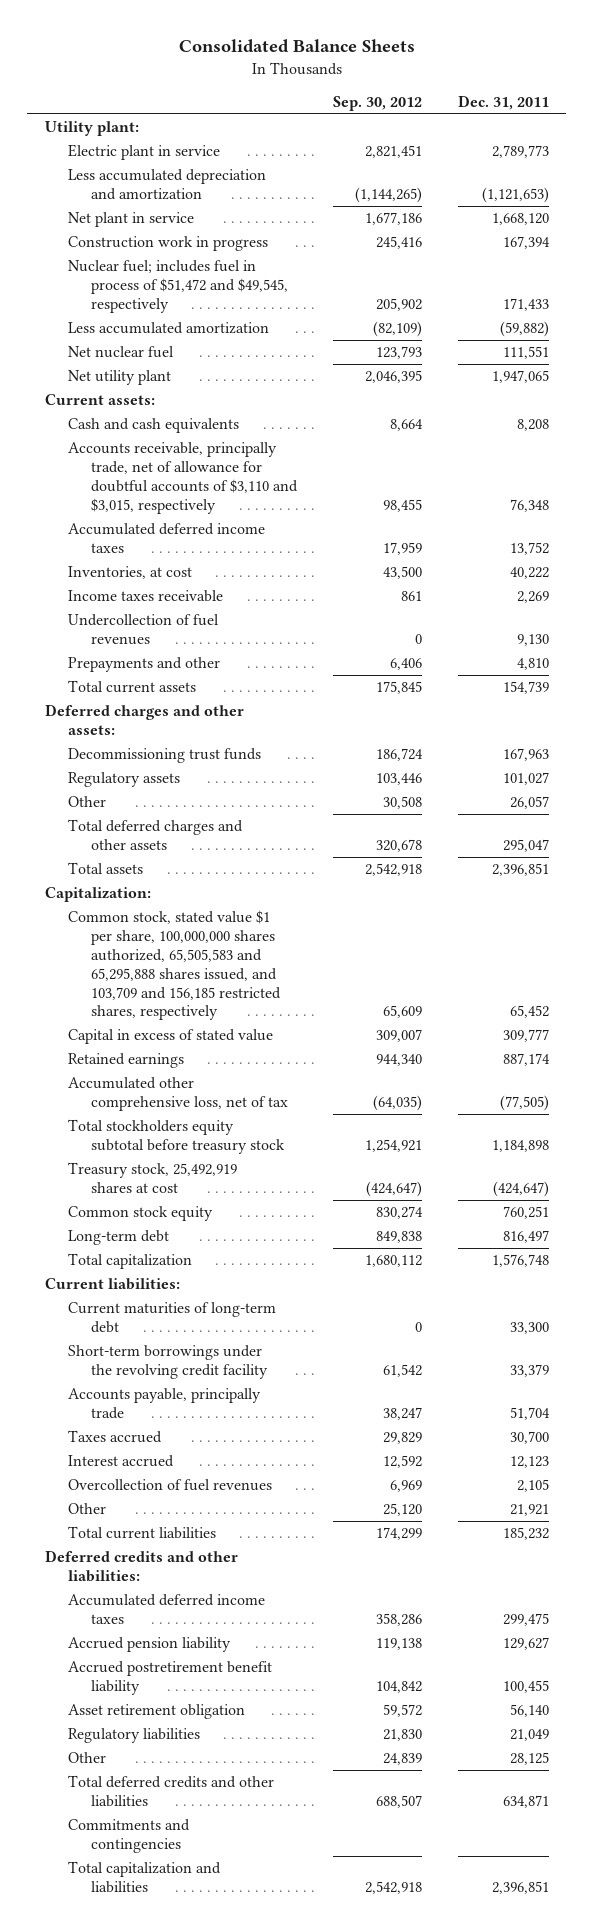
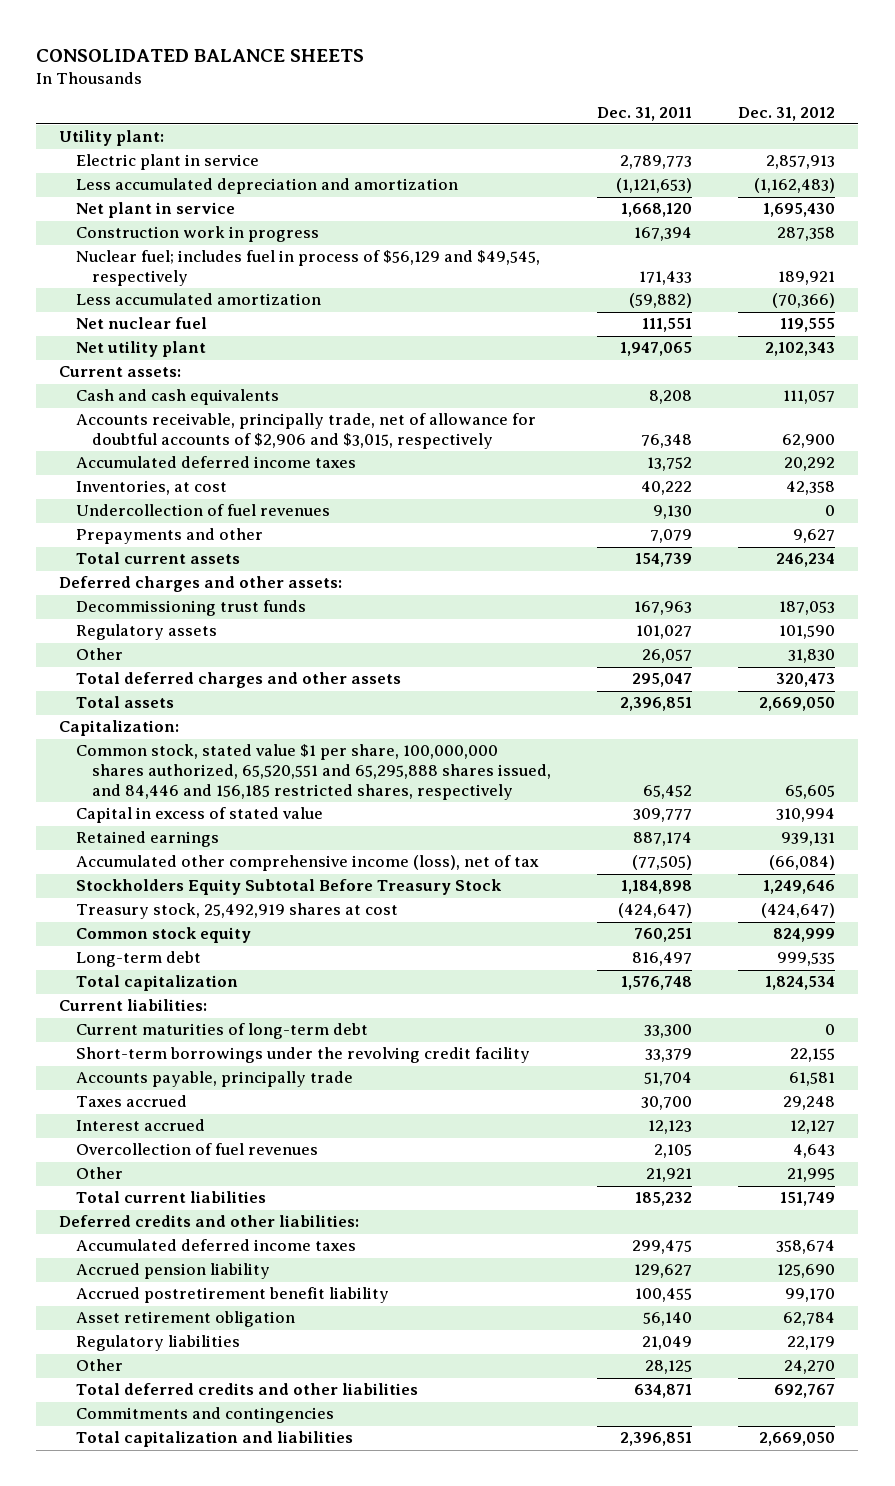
- Consolidated Balance Sheets
+ CONSOLIDATED BALANCE SHEETS
- | Sep. 30, 2012 | Dec. 31, 2011
+ | Dec. 31, 2011 | Dec. 31, 2012
- Nuclear fuel; includes fuel in process of $51,472 and $49,545, respectively | 205,902 | 171,433
+ Nuclear fuel; includes fuel in process of $56,129 and $49,545, respectively | 171,433 | 189,921
- Accounts receivable, principally trade, net of allowance for doubtful accounts of $3,110 and $3,015, respectively | 98,455 | 76,348
+ Accounts receivable, principally trade, net of allowance for doubtful accounts of $2,906 and $3,015, respectively | 76,348 | 62,900
- Income taxes receivable | 861 | 2,269
- Prepayments and other | 6,406 | 4,810
+ Prepayments and other | 7,079 | 9,627
- Common stock, stated value $1 per share, 100,000,000 shares authorized, 65,505,583 and 65,295,888 shares issued, and 103,709 and 156,185 restricted shares, respectively | 65,609 | 65,452
+ Common stock, stated value $1 per share, 100,000,000 shares authorized, 65,520,551 and 65,295,888 shares issued, and 84,446 and 156,185 restricted shares, respectively | 65,452 | 65,605
- Accumulated other comprehensive loss, net of tax | (64,035) | (77,505)
- Total stockholders equity subtotal before treasury stock | 1,254,921 | 1,184,898
+ Accumulated other comprehensive income (loss), net of tax | (77,505) | (66,084)
+ Stockholders Equity Subtotal Before Treasury Stock | 1,184,898 | 1,249,646

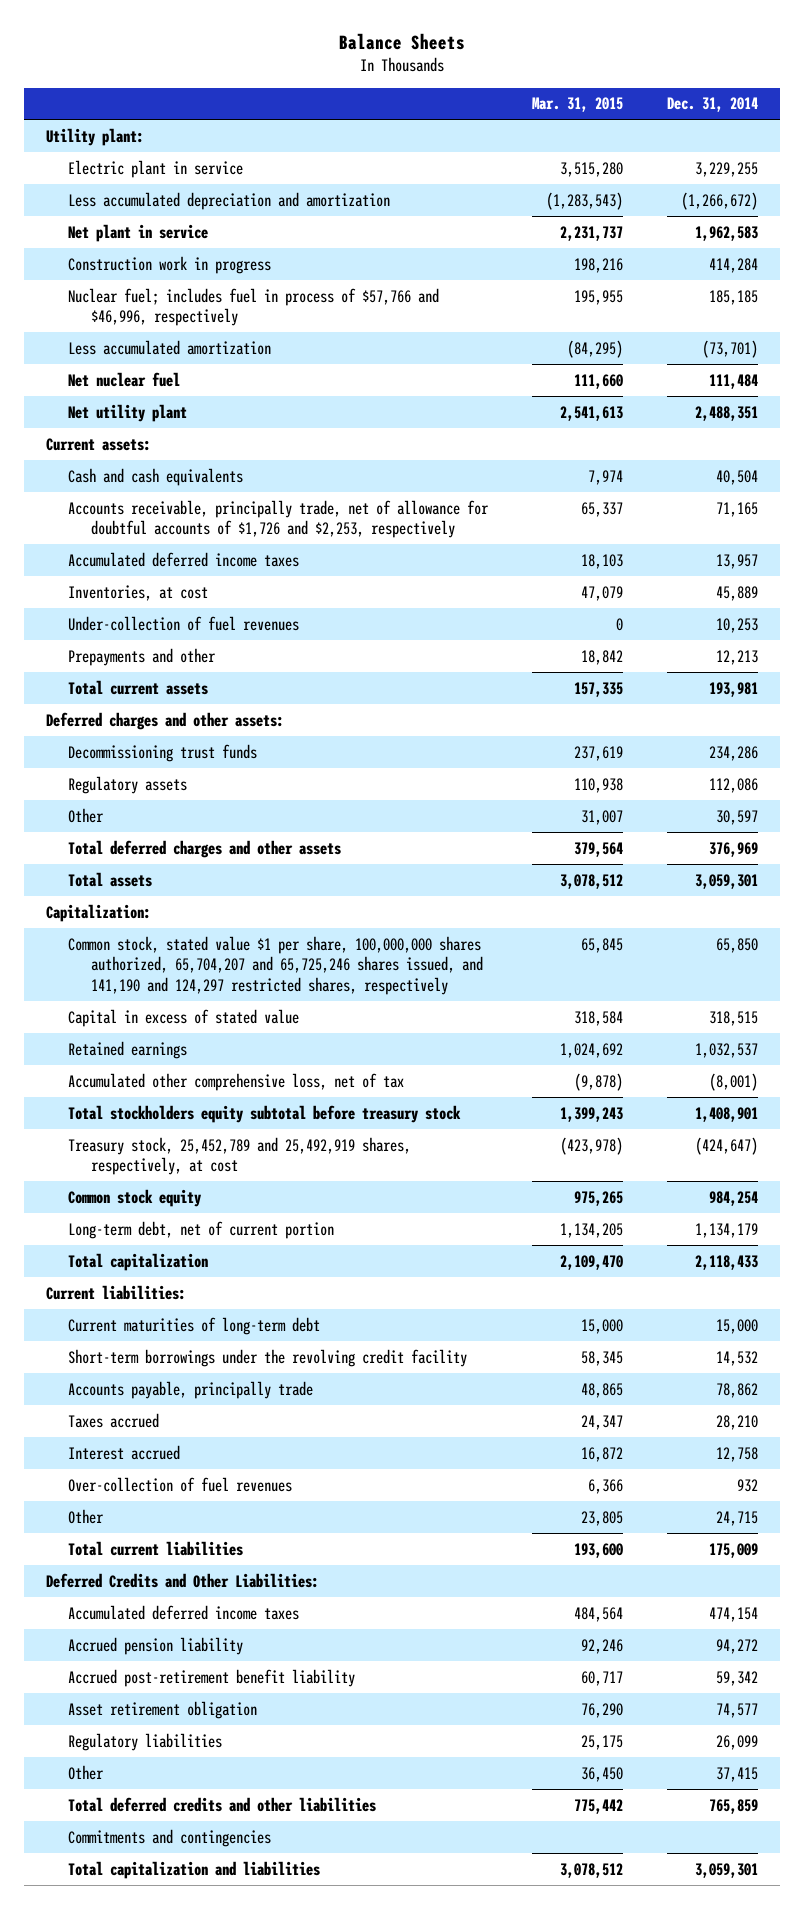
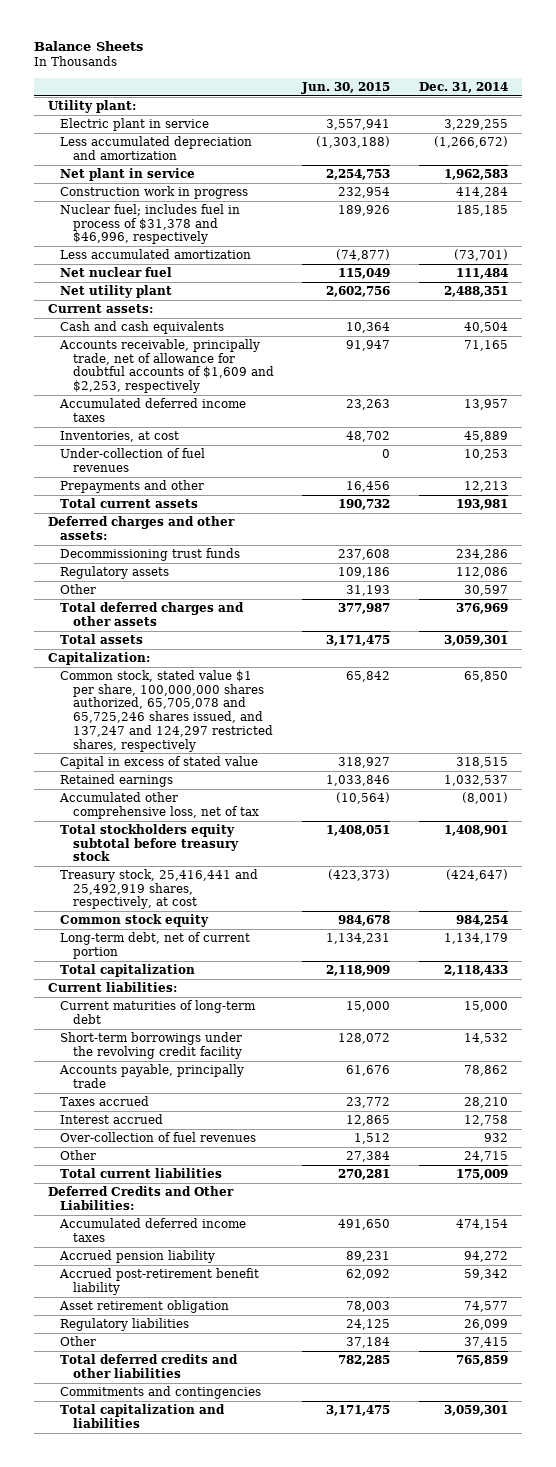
- | Mar. 31, 2015 | Dec. 31, 2014
+ | Jun. 30, 2015 | Dec. 31, 2014
- Nuclear fuel; includes fuel in process of $57,766 and $46,996, respectively | 195,955 | 185,185
+ Nuclear fuel; includes fuel in process of $31,378 and $46,996, respectively | 189,926 | 185,185
- Accounts receivable, principally trade, net of allowance for doubtful accounts of $1,726 and $2,253, respectively | 65,337 | 71,165
+ Accounts receivable, principally trade, net of allowance for doubtful accounts of $1,609 and $2,253, respectively | 91,947 | 71,165
- Common stock, stated value $1 per share, 100,000,000 shares authorized, 65,704,207 and 65,725,246 shares issued, and 141,190 and 124,297 restricted shares, respectively | 65,845 | 65,850
+ Common stock, stated value $1 per share, 100,000,000 shares authorized, 65,705,078 and 65,725,246 shares issued, and 137,247 and 124,297 restricted shares, respectively | 65,842 | 65,850
- Treasury stock, 25,452,789 and 25,492,919 shares, respectively, at cost | (423,978) | (424,647)
+ Treasury stock, 25,416,441 and 25,492,919 shares, respectively, at cost | (423,373) | (424,647)

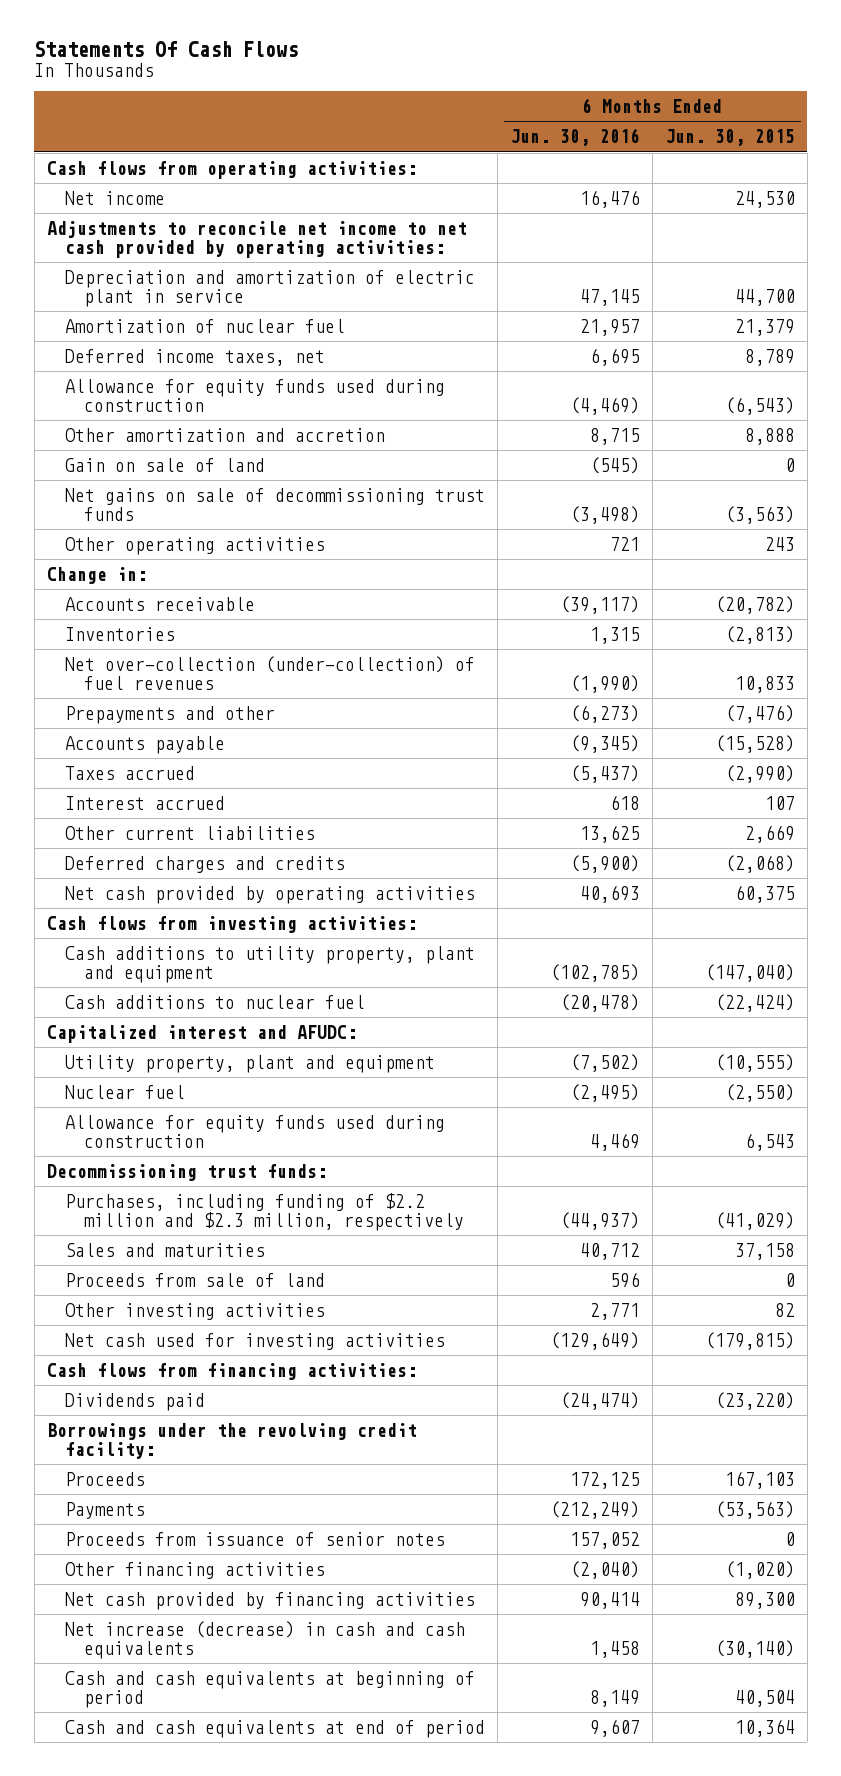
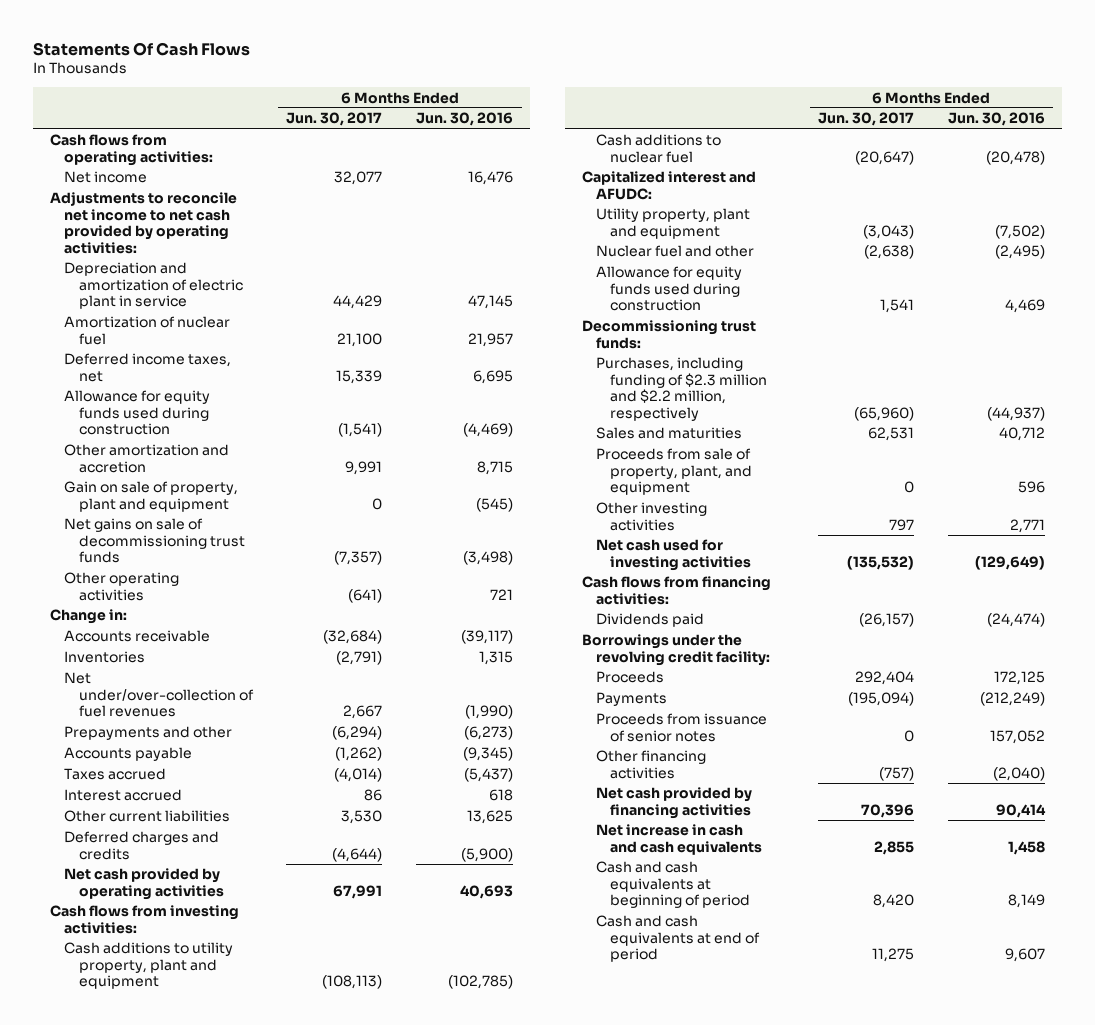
- | 6 Months Ended Jun. 30, 2016 | 6 Months Ended Jun. 30, 2015
+ | 6 Months Ended Jun. 30, 2017 | 6 Months Ended Jun. 30, 2016
- Gain on sale of land | (545) | 0
+ Gain on sale of property, plant and equipment | 0 | (545)
- Net over-collection (under-collection) of fuel revenues | (1,990) | 10,833
+ Net under/over-collection of fuel revenues | 2,667 | (1,990)
- Nuclear fuel | (2,495) | (2,550)
+ Nuclear fuel and other | (2,638) | (2,495)
- Purchases, including funding of $2.2 million and $2.3 million, respectively | (44,937) | (41,029)
+ Purchases, including funding of $2.3 million and $2.2 million, respectively | (65,960) | (44,937)
- Proceeds from sale of land | 596 | 0
+ Proceeds from sale of property, plant, and equipment | 0 | 596
- Net increase (decrease) in cash and cash equivalents | 1,458 | (30,140)
+ Net increase in cash and cash equivalents | 2,855 | 1,458

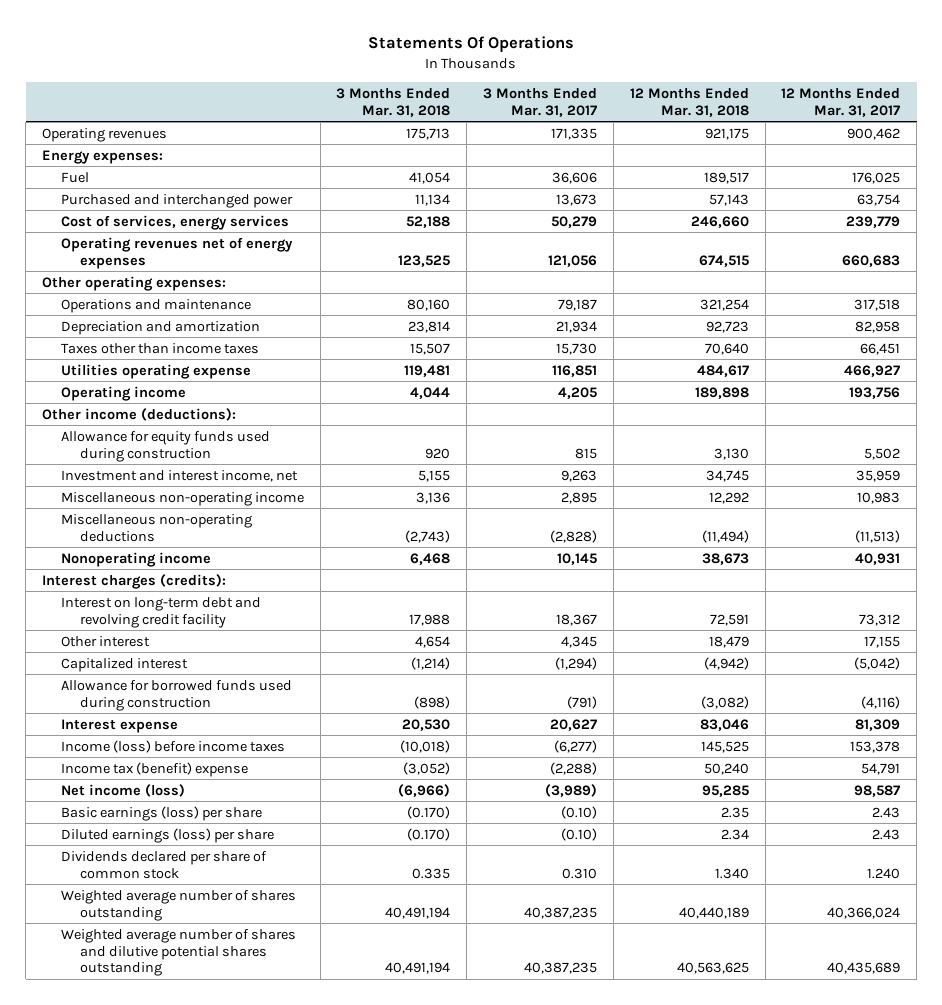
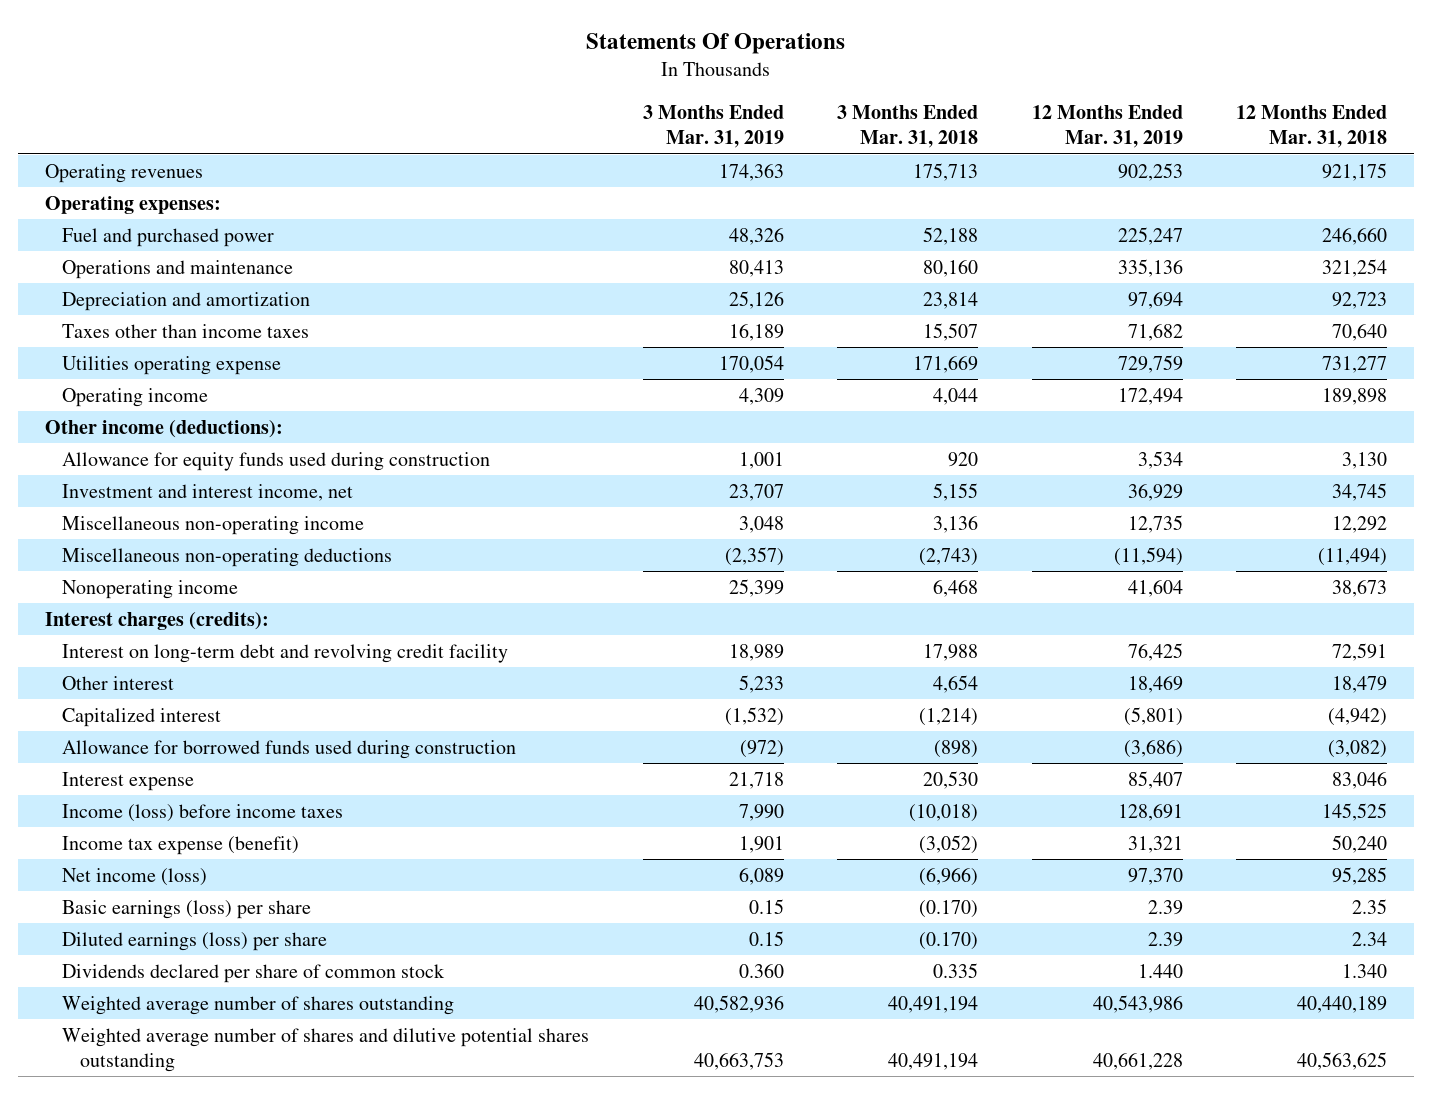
- | 3 Months Ended Mar. 31, 2018 | 3 Months Ended Mar. 31, 2017 | 12 Months Ended Mar. 31, 2018 | 12 Months Ended Mar. 31, 2017
+ | 3 Months Ended Mar. 31, 2019 | 3 Months Ended Mar. 31, 2018 | 12 Months Ended Mar. 31, 2019 | 12 Months Ended Mar. 31, 2018
- Energy expenses:
- Fuel | 41,054 | 36,606 | 189,517 | 176,025
- Purchased and interchanged power | 11,134 | 13,673 | 57,143 | 63,754
- Cost of services, energy services | 52,188 | 50,279 | 246,660 | 239,779
- Operating revenues net of energy expenses | 123,525 | 121,056 | 674,515 | 660,683
- Other operating expenses:
+ Operating expenses:
+ Fuel and purchased power | 48,326 | 52,188 | 225,247 | 246,660
- Utilities operating expense | 119,481 | 116,851 | 484,617 | 466,927
+ Utilities operating expense | 170,054 | 171,669 | 729,759 | 731,277
- Income tax (benefit) expense | (3,052) | (2,288) | 50,240 | 54,791
+ Income tax expense (benefit) | 1,901 | (3,052) | 31,321 | 50,240

